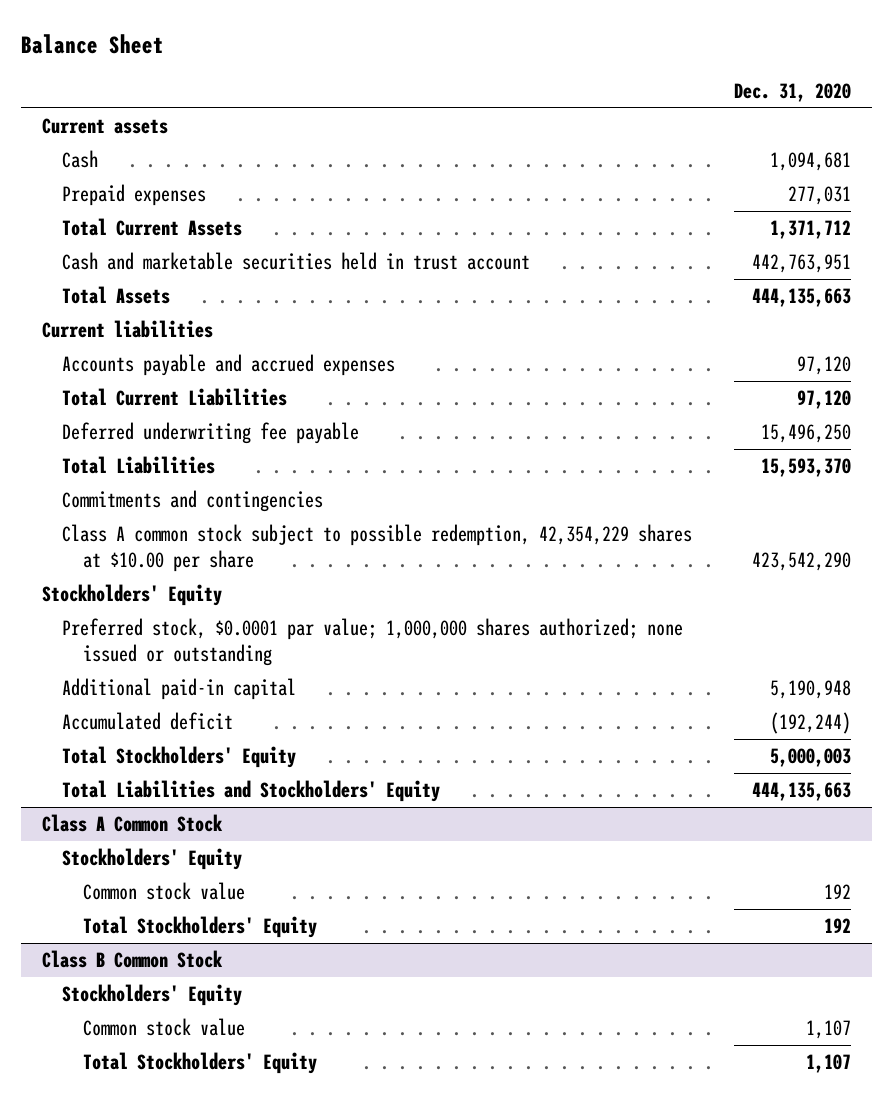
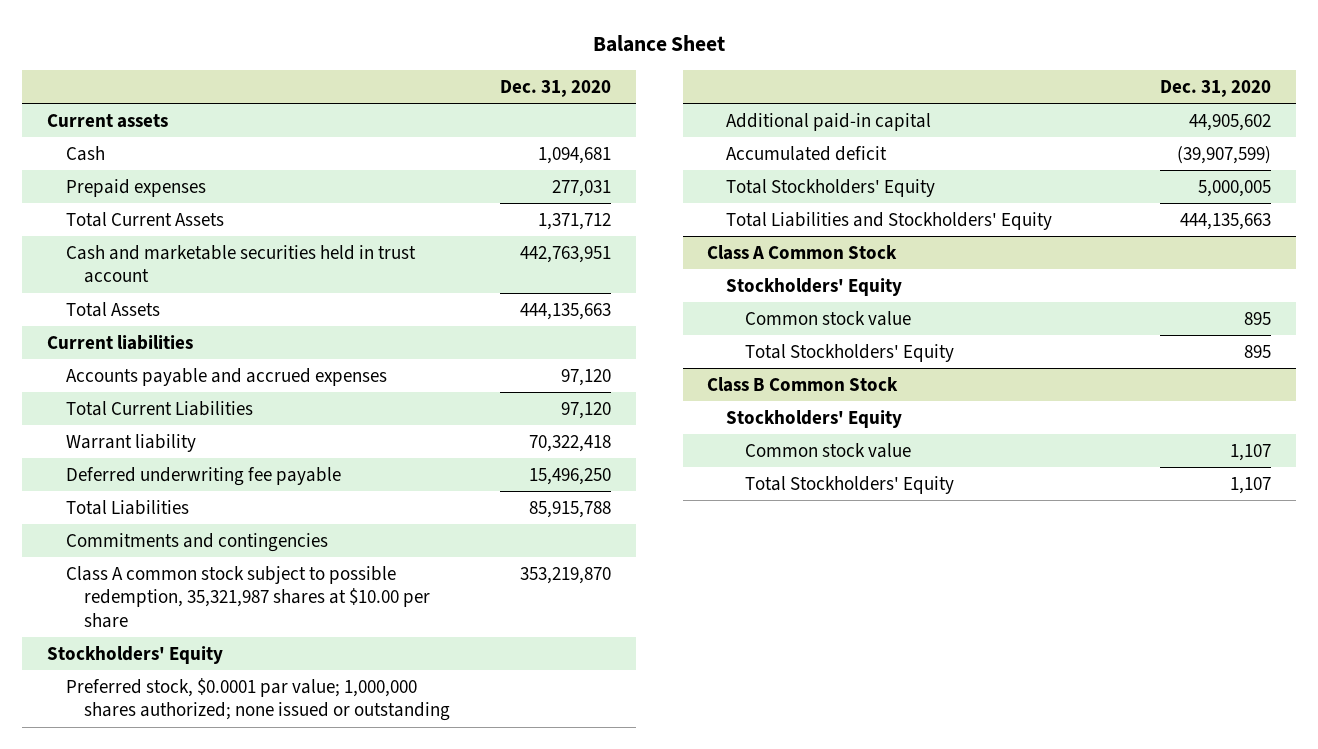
+ Warrant liability | 70,322,418
- Total Liabilities | 15,593,370
+ Total Liabilities | 85,915,788
- Class A common stock subject to possible redemption, 42,354,229 shares at $10.00 per share | 423,542,290
+ Class A common stock subject to possible redemption, 35,321,987 shares at $10.00 per share | 353,219,870
- Additional paid-in capital | 5,190,948
- Accumulated deficit | (192,244)
- Total Stockholders' Equity | 5,000,003
+ Additional paid-in capital | 44,905,602
+ Accumulated deficit | (39,907,599)
+ Total Stockholders' Equity | 5,000,005
@ Class A Common Stock
- Common stock value | 192
- Total Stockholders' Equity | 192
+ Common stock value | 895
+ Total Stockholders' Equity | 895

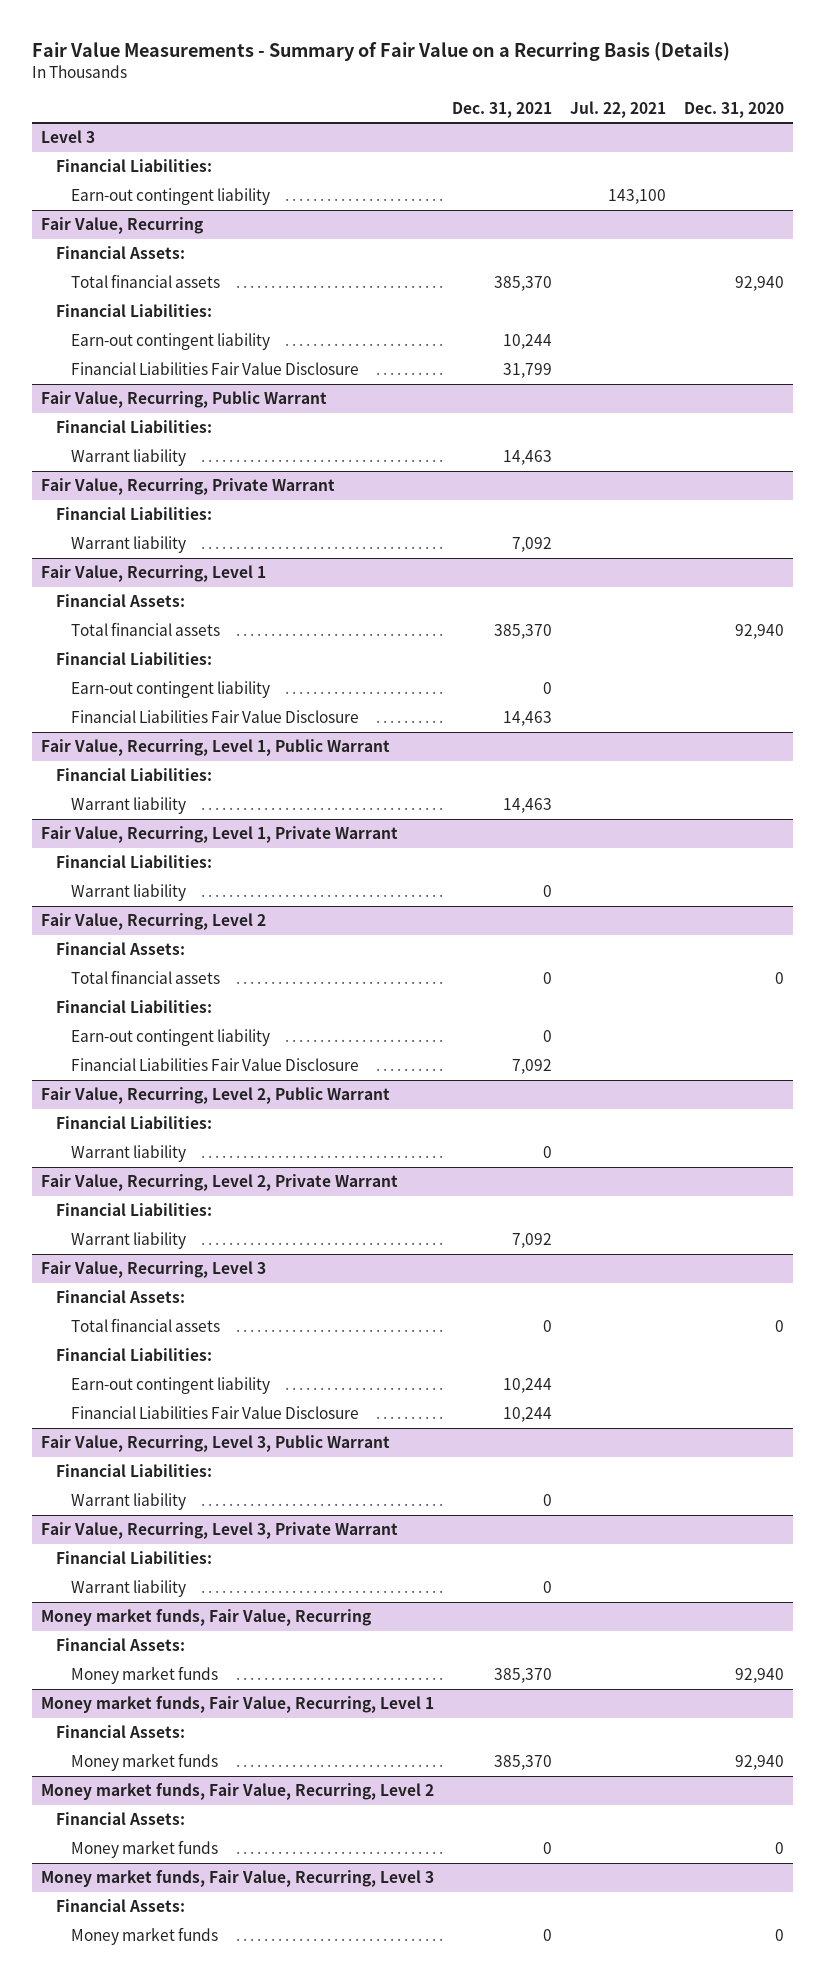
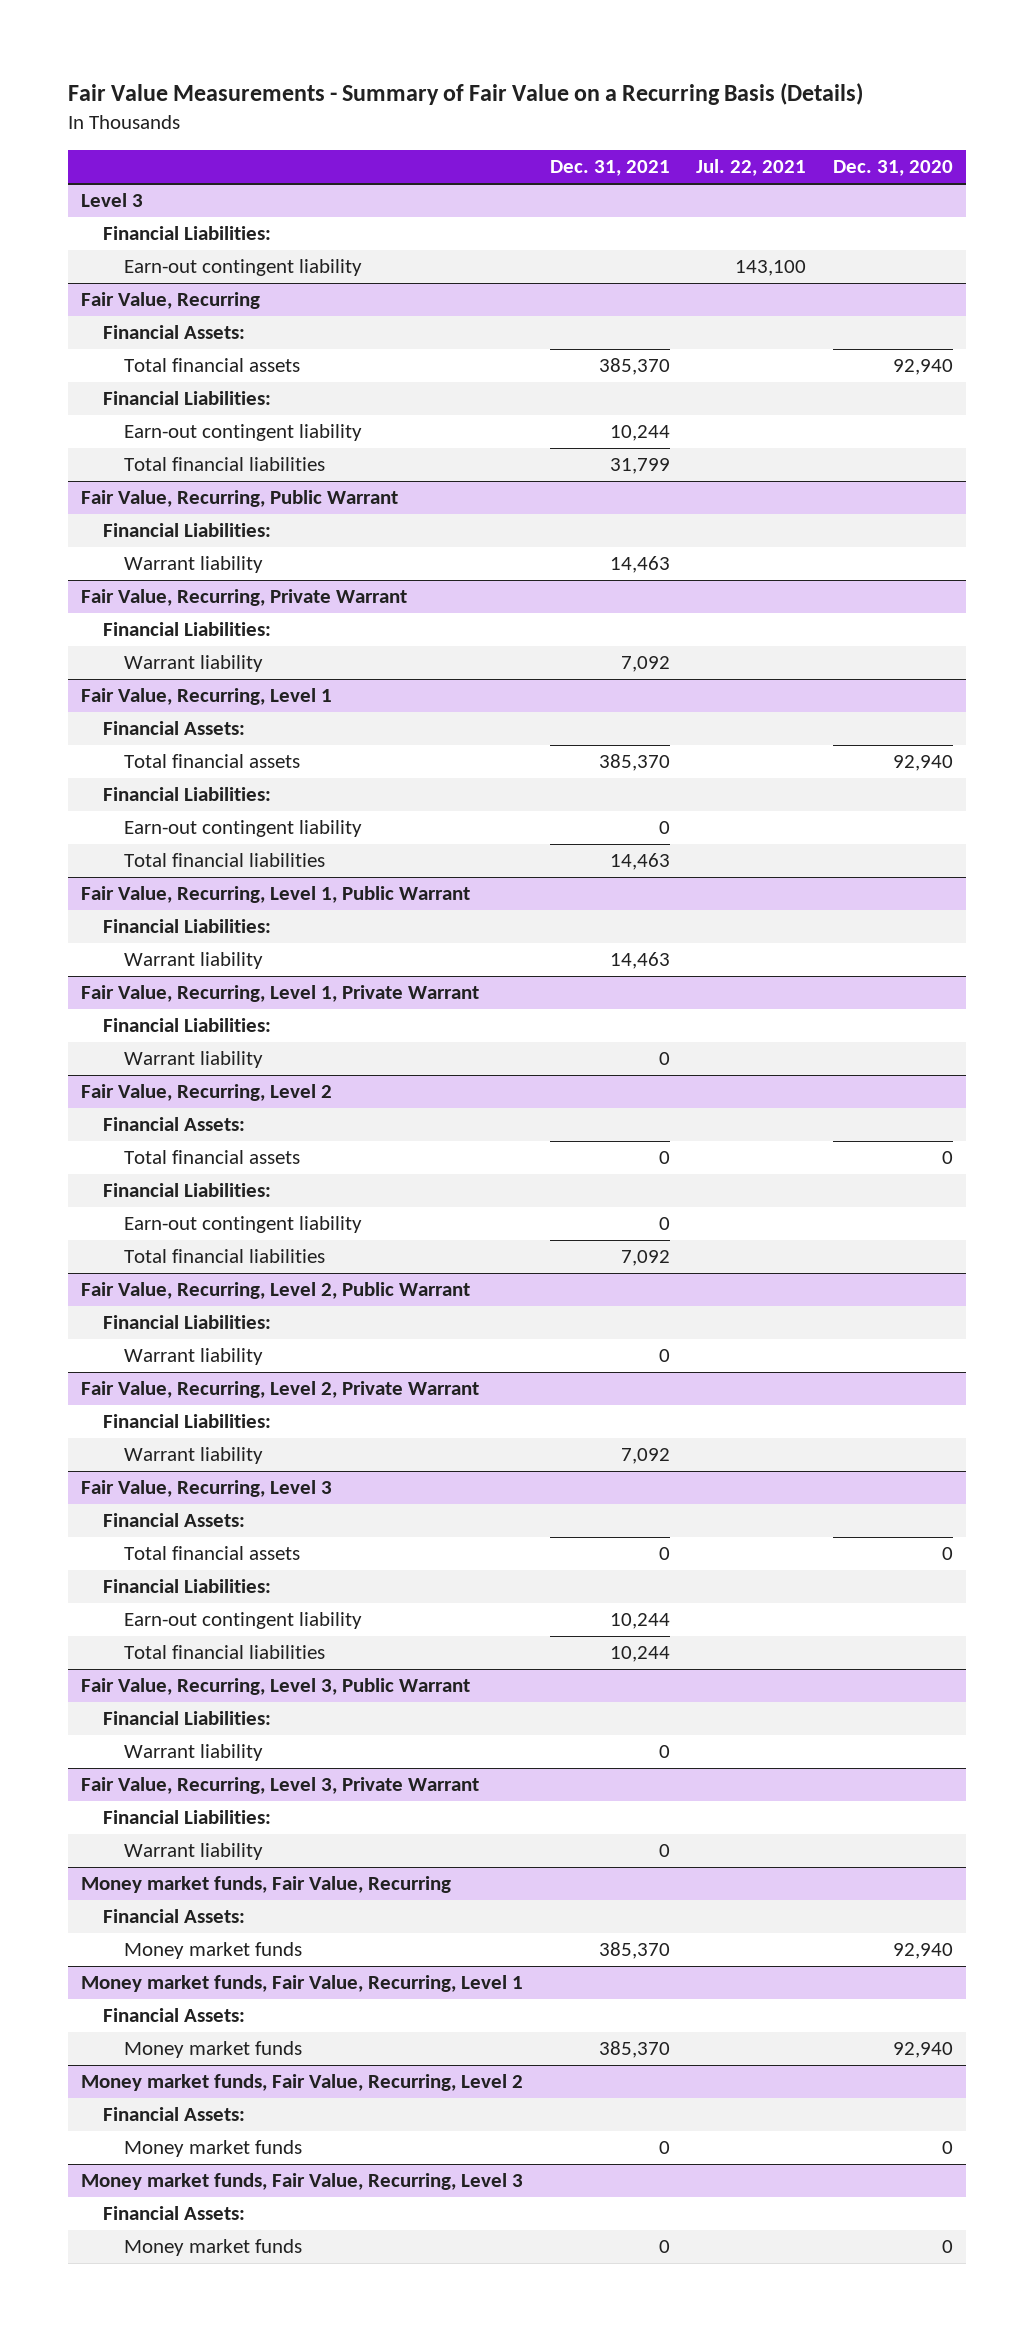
@ Fair Value, Recurring
- Financial Liabilities Fair Value Disclosure | 31,799 | |
+ Total financial liabilities | 31,799 | |
@ Fair Value, Recurring, Level 1
- Financial Liabilities Fair Value Disclosure | 14,463 | |
+ Total financial liabilities | 14,463 | |
@ Fair Value, Recurring, Level 2
- Financial Liabilities Fair Value Disclosure | 7,092 | |
+ Total financial liabilities | 7,092 | |
@ Fair Value, Recurring, Level 3
- Financial Liabilities Fair Value Disclosure | 10,244 | |
+ Total financial liabilities | 10,244 | |

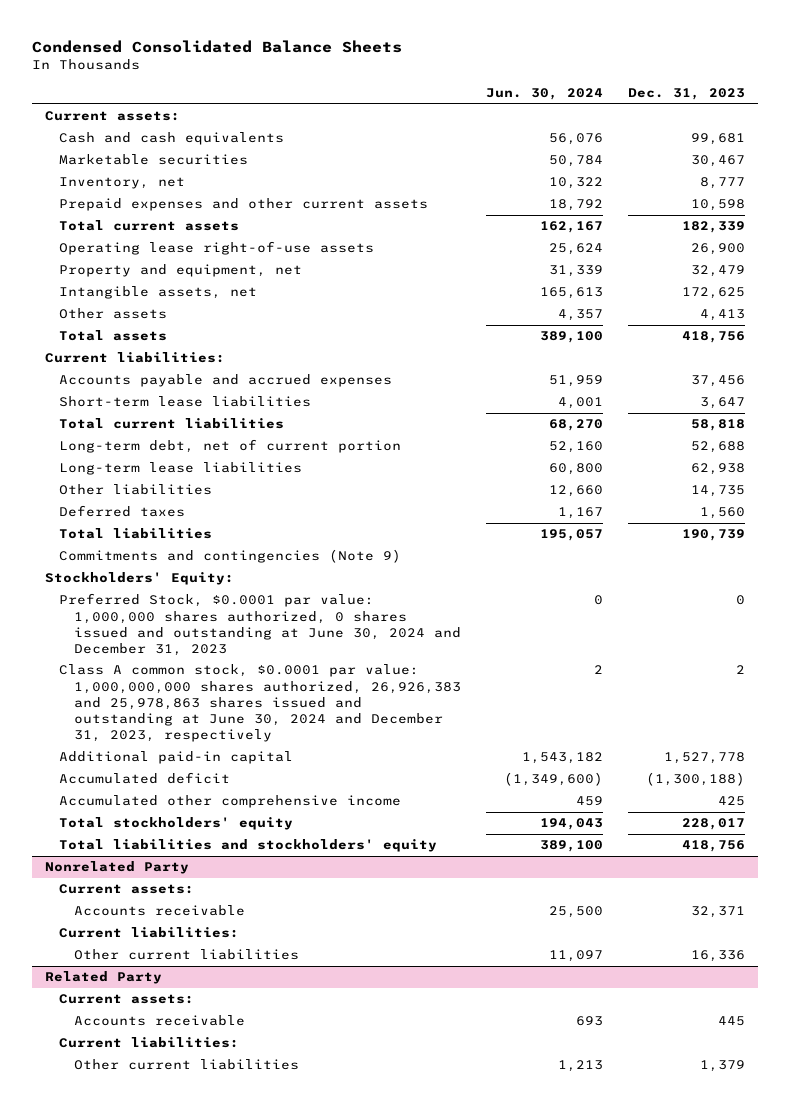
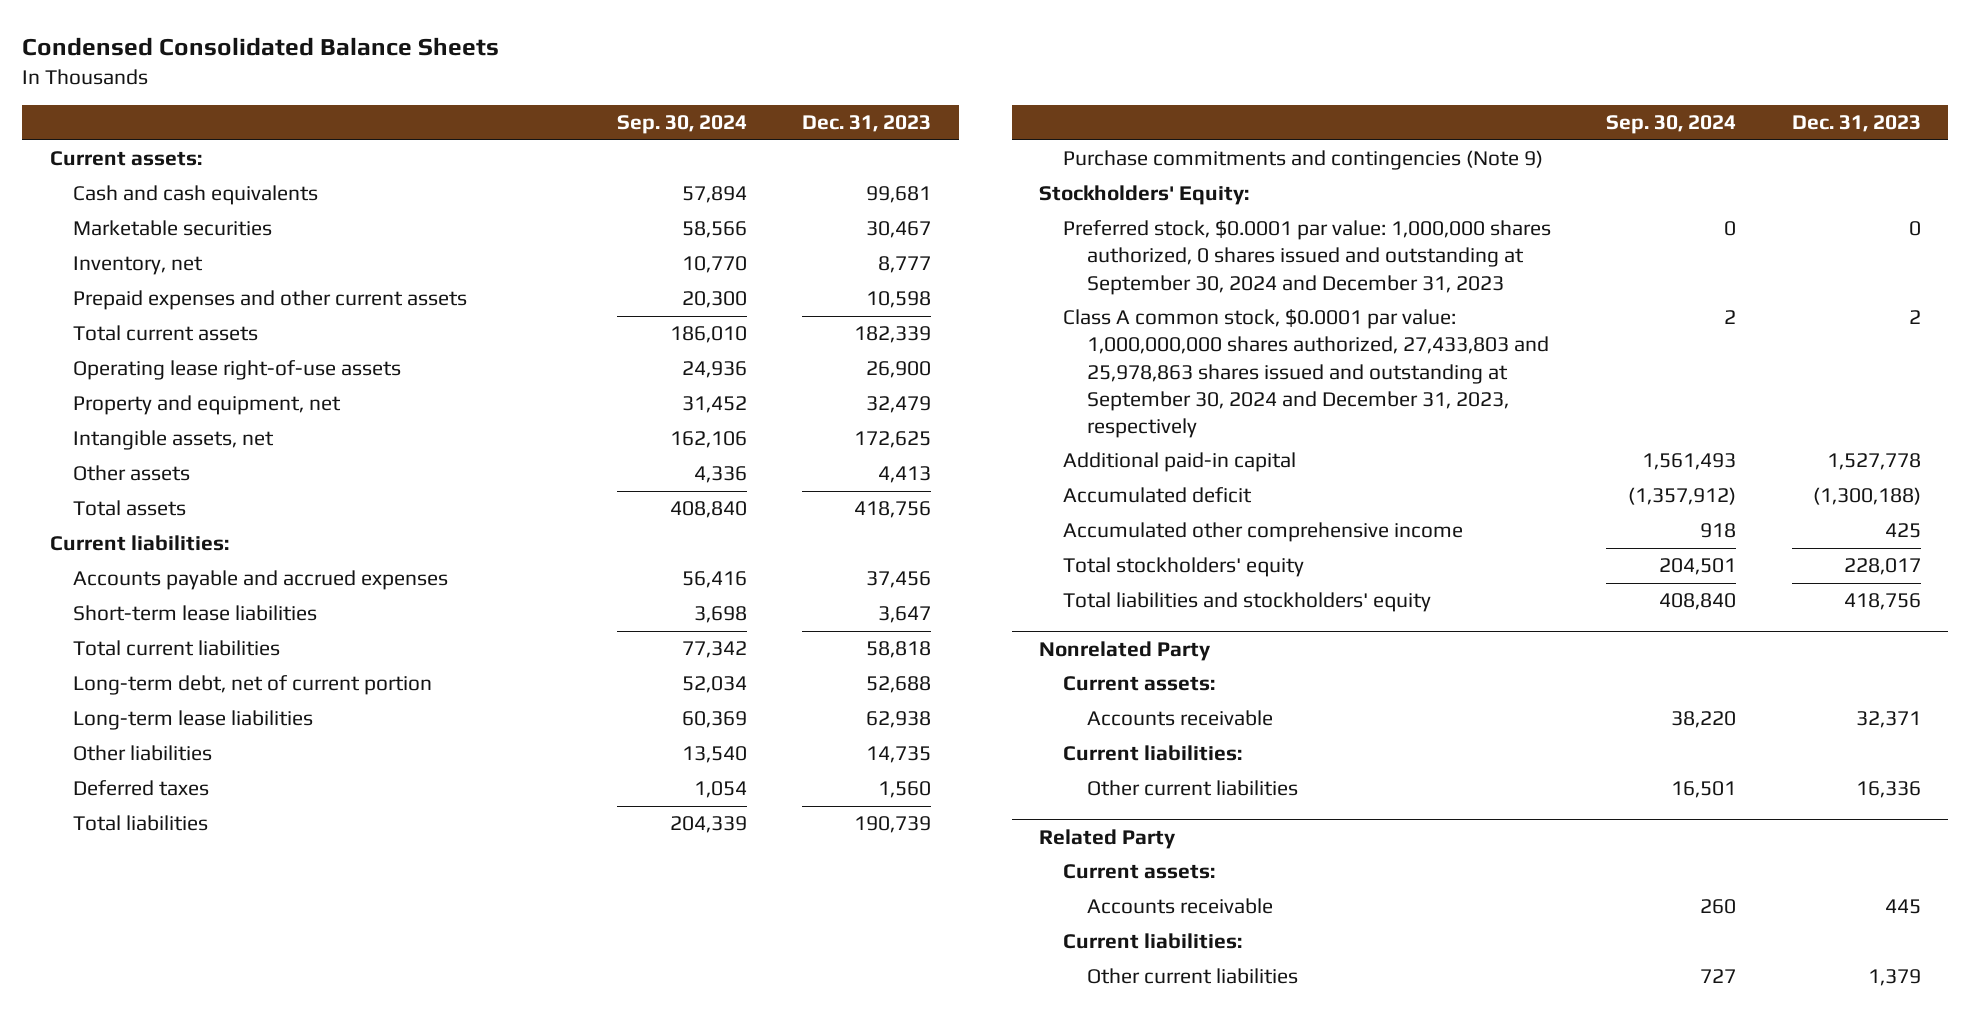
- | Jun. 30, 2024 | Dec. 31, 2023
+ | Sep. 30, 2024 | Dec. 31, 2023
- Commitments and contingencies (Note 9)
+ Purchase commitments and contingencies (Note 9)
- Preferred Stock, $0.0001 par value: 1,000,000 shares authorized, 0 shares issued and outstanding at June 30, 2024 and December 31, 2023 | 0 | 0
- Class A common stock, $0.0001 par value: 1,000,000,000 shares authorized, 26,926,383 and 25,978,863 shares issued and outstanding at June 30, 2024 and December 31, 2023, respectively | 2 | 2
+ Preferred stock, $0.0001 par value: 1,000,000 shares authorized, 0 shares issued and outstanding at September 30, 2024 and December 31, 2023 | 0 | 0
+ Class A common stock, $0.0001 par value: 1,000,000,000 shares authorized, 27,433,803 and 25,978,863 shares issued and outstanding at September 30, 2024 and December 31, 2023, respectively | 2 | 2

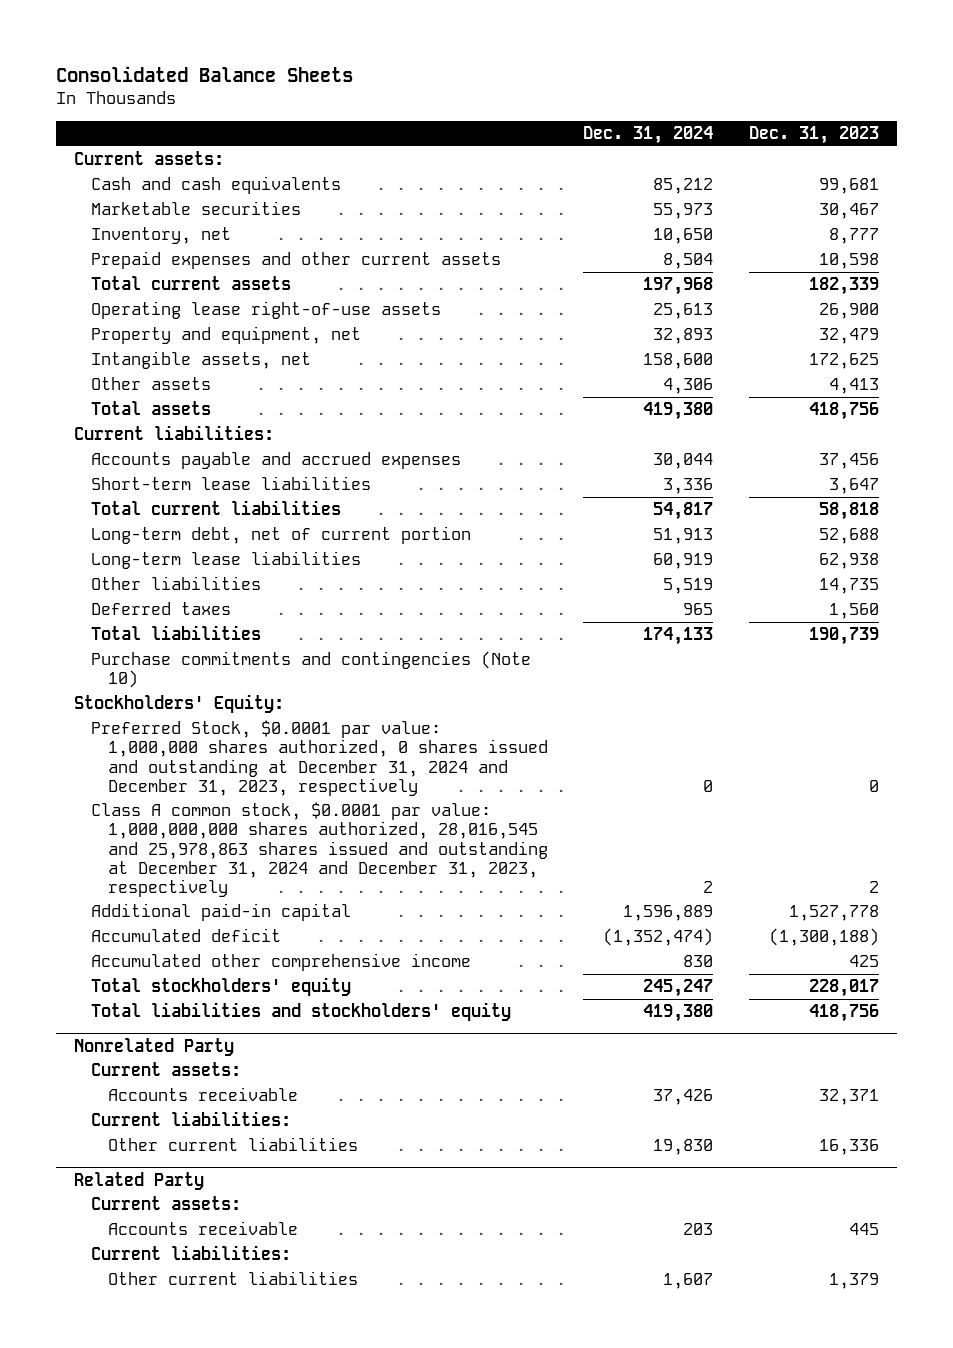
- Condensed Consolidated Balance Sheets
+ Consolidated Balance Sheets
- | Sep. 30, 2024 | Dec. 31, 2023
+ | Dec. 31, 2024 | Dec. 31, 2023
- Purchase commitments and contingencies (Note 9)
+ Purchase commitments and contingencies (Note 10)
- Preferred stock, $0.0001 par value: 1,000,000 shares authorized, 0 shares issued and outstanding at September 30, 2024 and December 31, 2023 | 0 | 0
- Class A common stock, $0.0001 par value: 1,000,000,000 shares authorized, 27,433,803 and 25,978,863 shares issued and outstanding at September 30, 2024 and December 31, 2023, respectively | 2 | 2
+ Preferred Stock, $0.0001 par value: 1,000,000 shares authorized, 0 shares issued and outstanding at December 31, 2024 and December 31, 2023, respectively | 0 | 0
+ Class A common stock, $0.0001 par value: 1,000,000,000 shares authorized, 28,016,545 and 25,978,863 shares issued and outstanding at December 31, 2024 and December 31, 2023, respectively | 2 | 2

